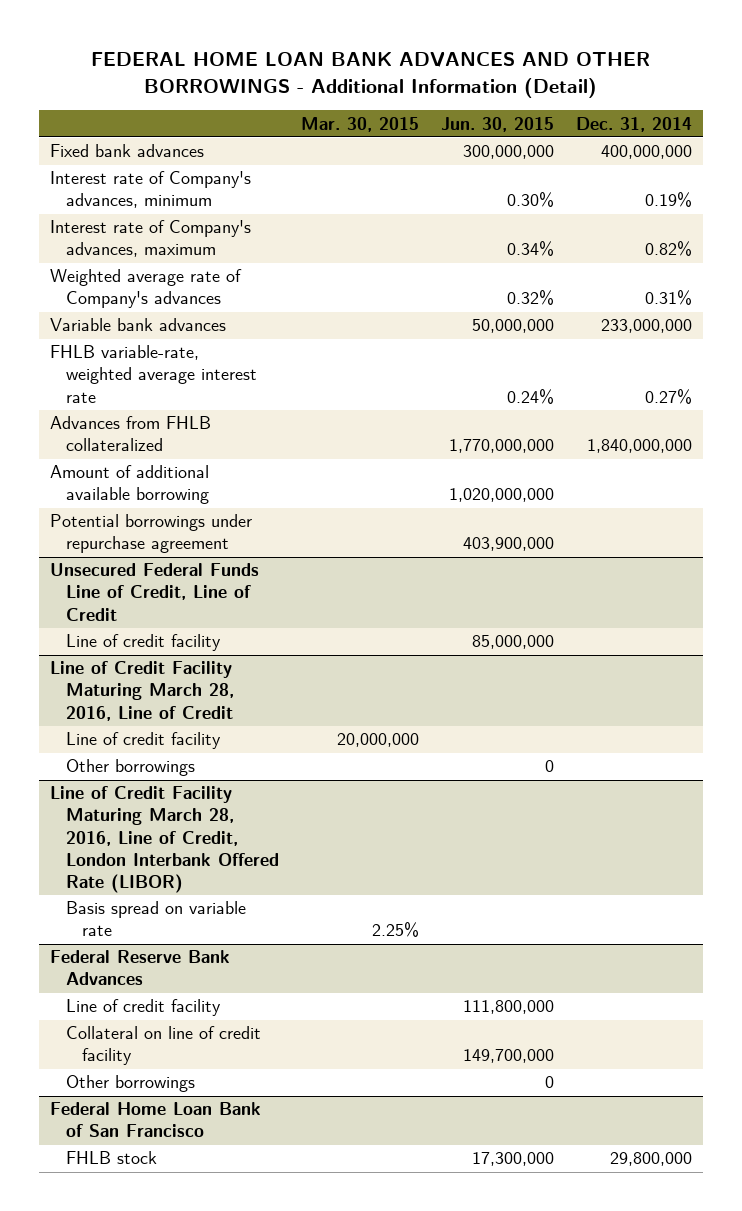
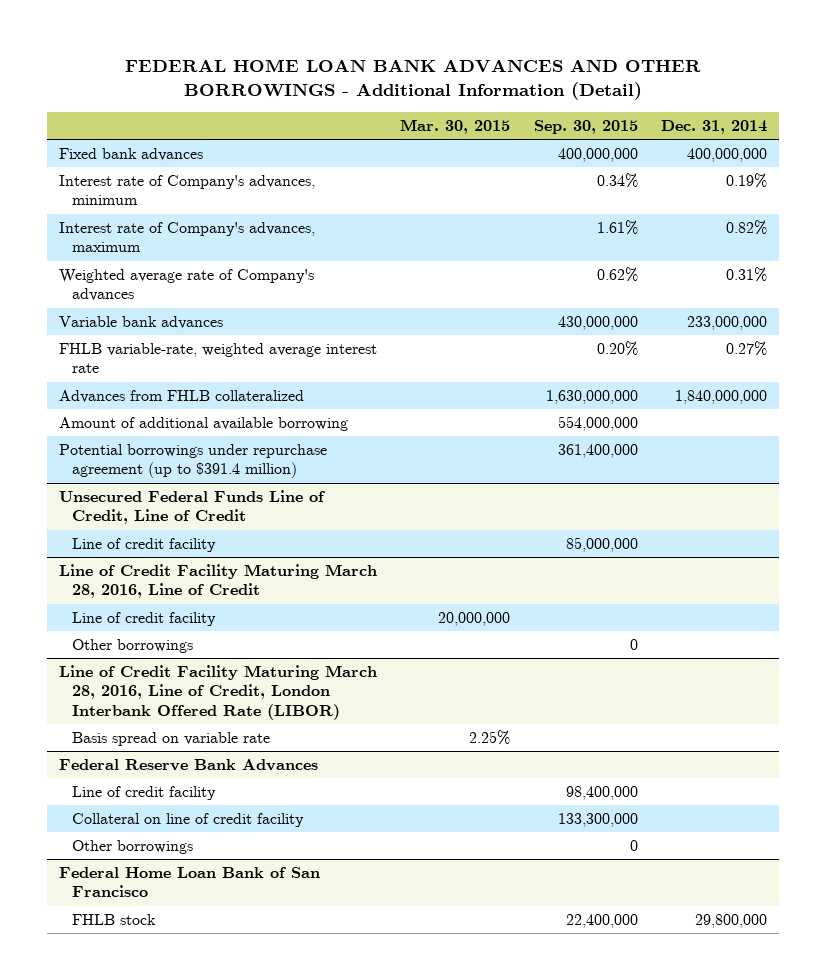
- | Mar. 30, 2015 | Jun. 30, 2015 | Dec. 31, 2014
+ | Mar. 30, 2015 | Sep. 30, 2015 | Dec. 31, 2014
- Potential borrowings under repurchase agreement | | 403,900,000 |
+ Potential borrowings under repurchase agreement (up to $391.4 million) | | 361,400,000 |

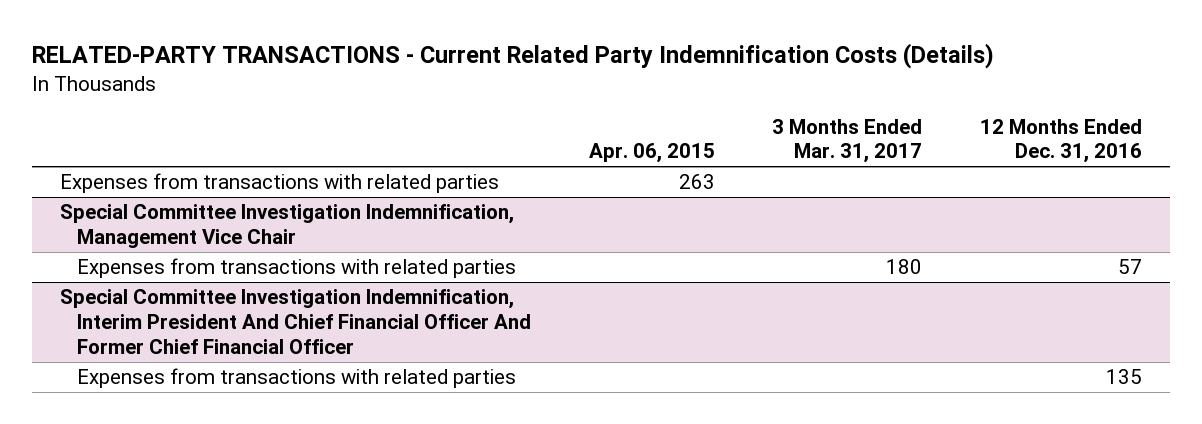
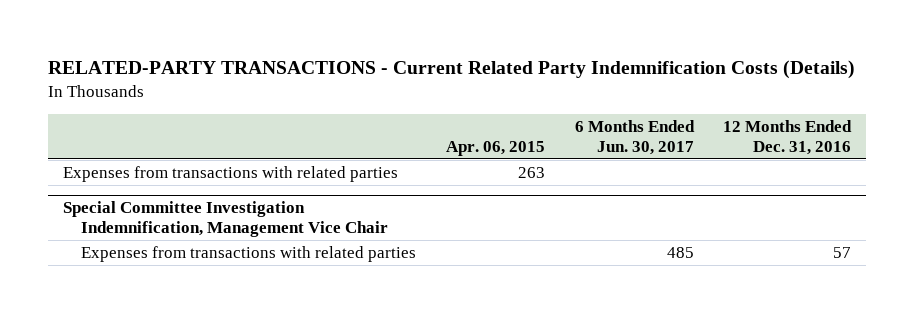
- | Apr. 06, 2015 | 3 Months Ended Mar. 31, 2017 | 12 Months Ended Dec. 31, 2016
+ | Apr. 06, 2015 | 6 Months Ended Jun. 30, 2017 | 12 Months Ended Dec. 31, 2016
- Special Committee Investigation Indemnification, Interim President And Chief Financial Officer And Former Chief Financial Officer
- Expenses from transactions with related parties | | | 135

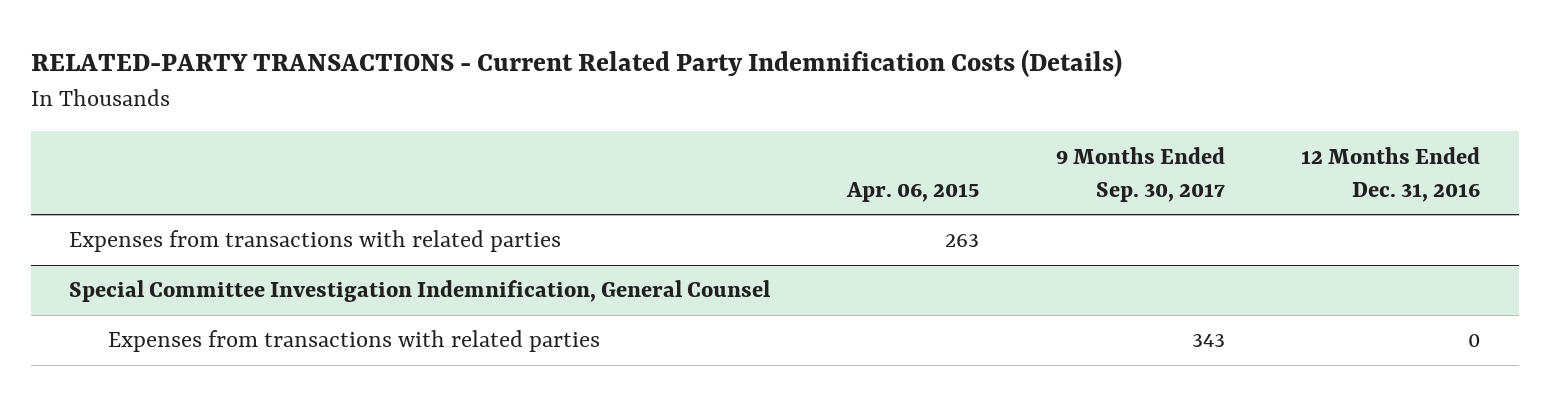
- | Apr. 06, 2015 | 6 Months Ended Jun. 30, 2017 | 12 Months Ended Dec. 31, 2016
+ | Apr. 06, 2015 | 9 Months Ended Sep. 30, 2017 | 12 Months Ended Dec. 31, 2016
- Special Committee Investigation Indemnification, Management Vice Chair
- Expenses from transactions with related parties | | 485 | 57
+ Special Committee Investigation Indemnification, General Counsel
+ Expenses from transactions with related parties | | 343 | 0

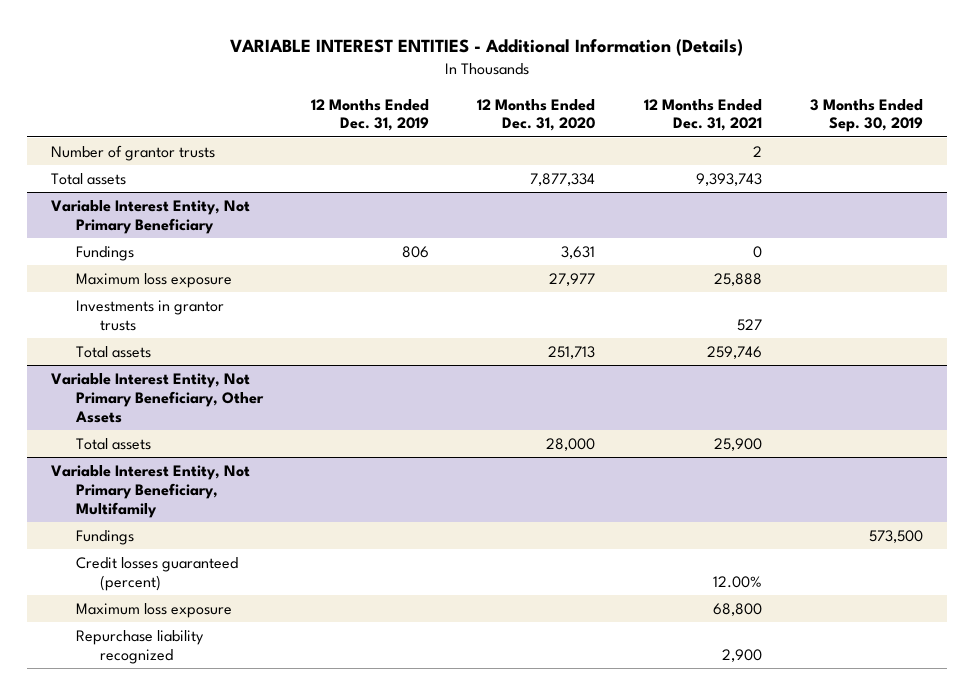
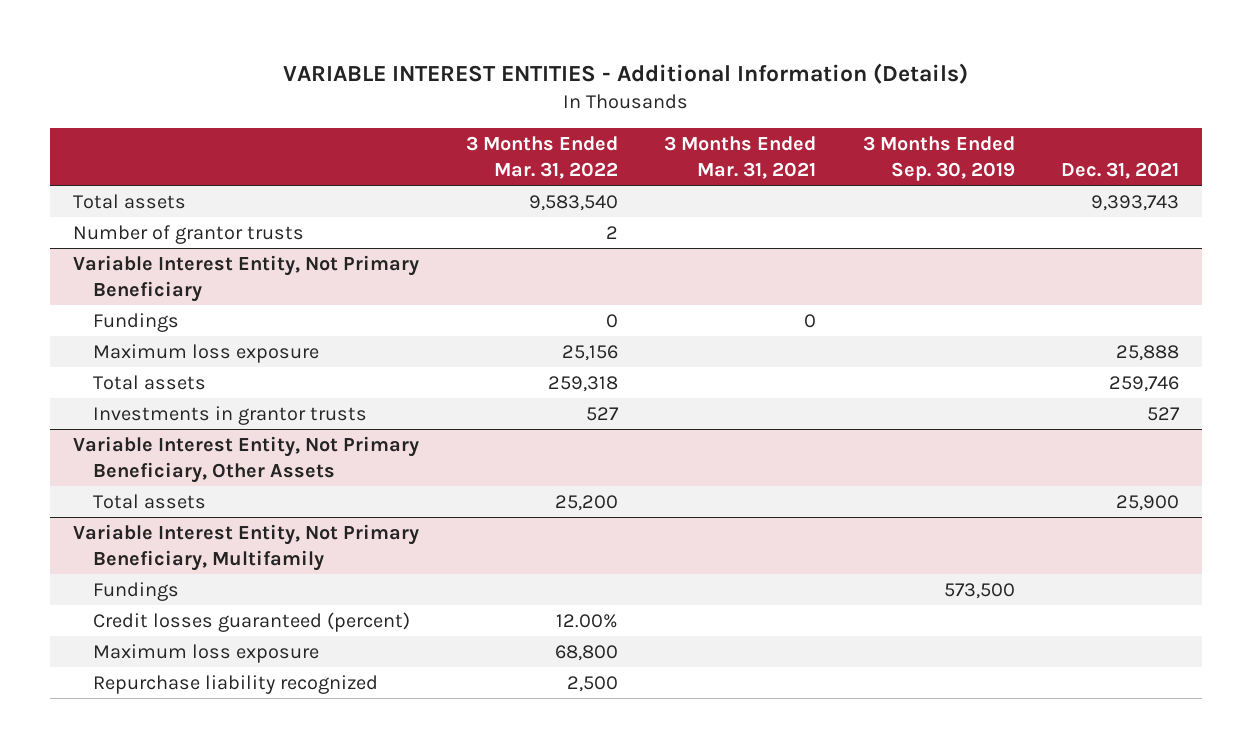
- | 12 Months Ended Dec. 31, 2019 | 12 Months Ended Dec. 31, 2020 | 12 Months Ended Dec. 31, 2021 | 3 Months Ended Sep. 30, 2019
+ | 3 Months Ended Mar. 31, 2022 | 3 Months Ended Mar. 31, 2021 | 3 Months Ended Sep. 30, 2019 | Dec. 31, 2021
moved down: Number of grantor trusts | 2 | | |
@ Variable Interest Entity, Not Primary Beneficiary
moved down: Investments in grantor trusts | 527 | | | 527

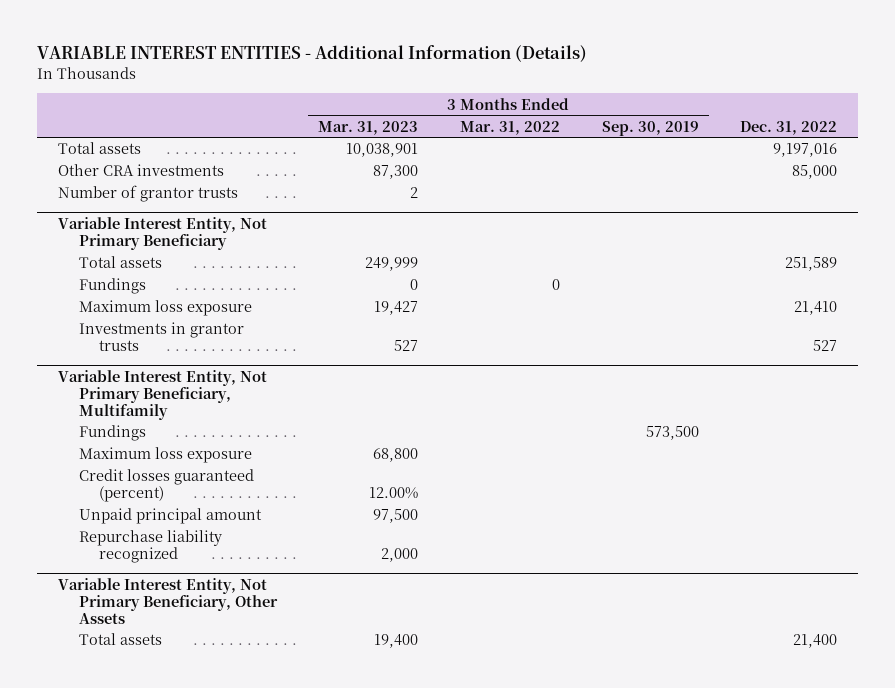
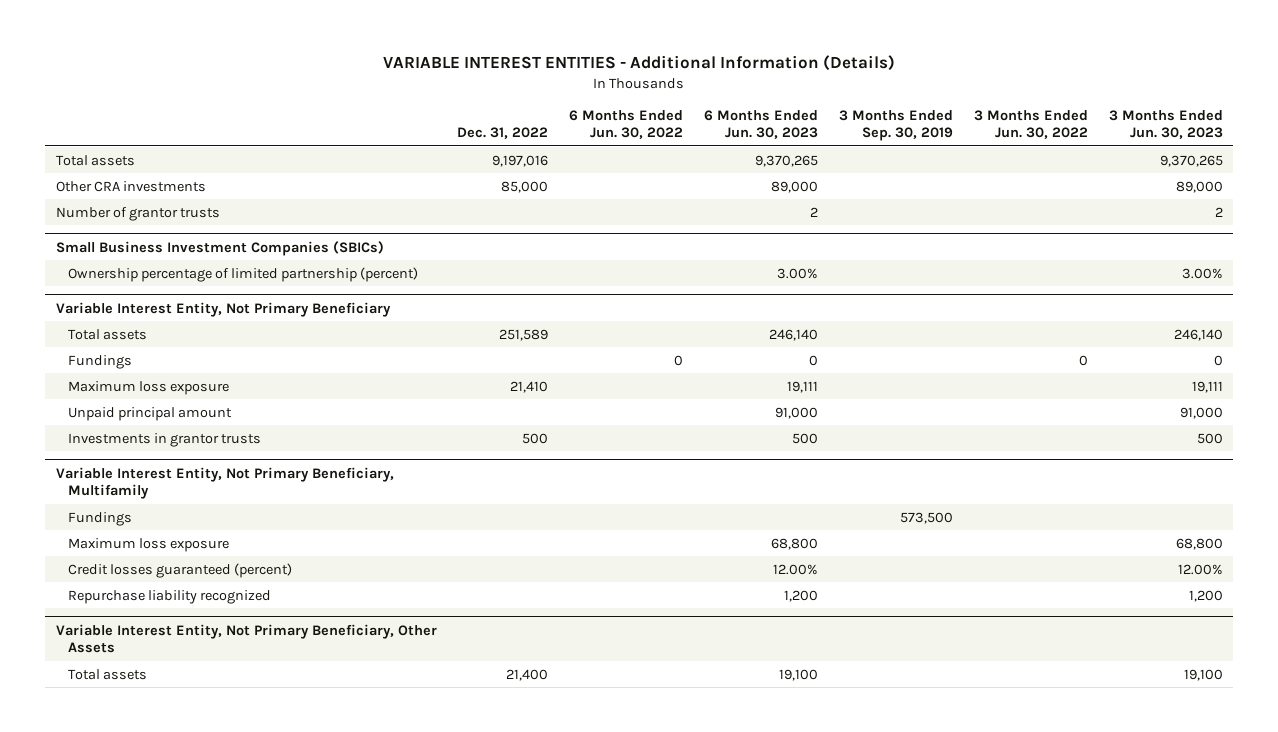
- | 3 Months Ended Mar. 31, 2023 | 3 Months Ended Mar. 31, 2022 | 3 Months Ended Sep. 30, 2019 | Dec. 31, 2022
+ | Dec. 31, 2022 | 6 Months Ended Jun. 30, 2022 | 6 Months Ended Jun. 30, 2023 | 3 Months Ended Sep. 30, 2019 | 3 Months Ended Jun. 30, 2022 | 3 Months Ended Jun. 30, 2023
+ Small Business Investment Companies (SBICs)
+ Ownership percentage of limited partnership (percent) | | | 3.00% | | | 3.00%
@ Variable Interest Entity, Not Primary Beneficiary
- Investments in grantor trusts | 527 | | | 527
+ Unpaid principal amount | | | 91,000 | | | 91,000
+ Investments in grantor trusts | 500 | | 500 | | | 500
@ Variable Interest Entity, Not Primary Beneficiary, Multifamily
- Unpaid principal amount | 97,500 | | |

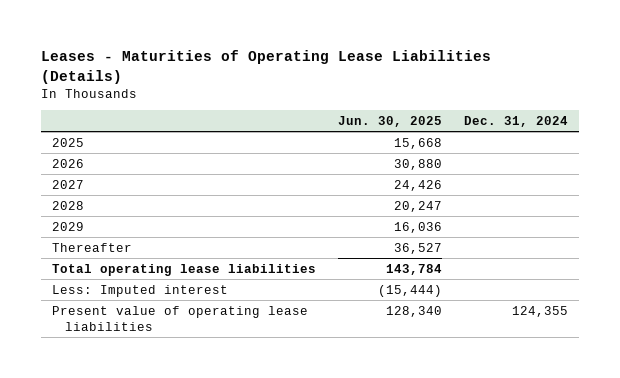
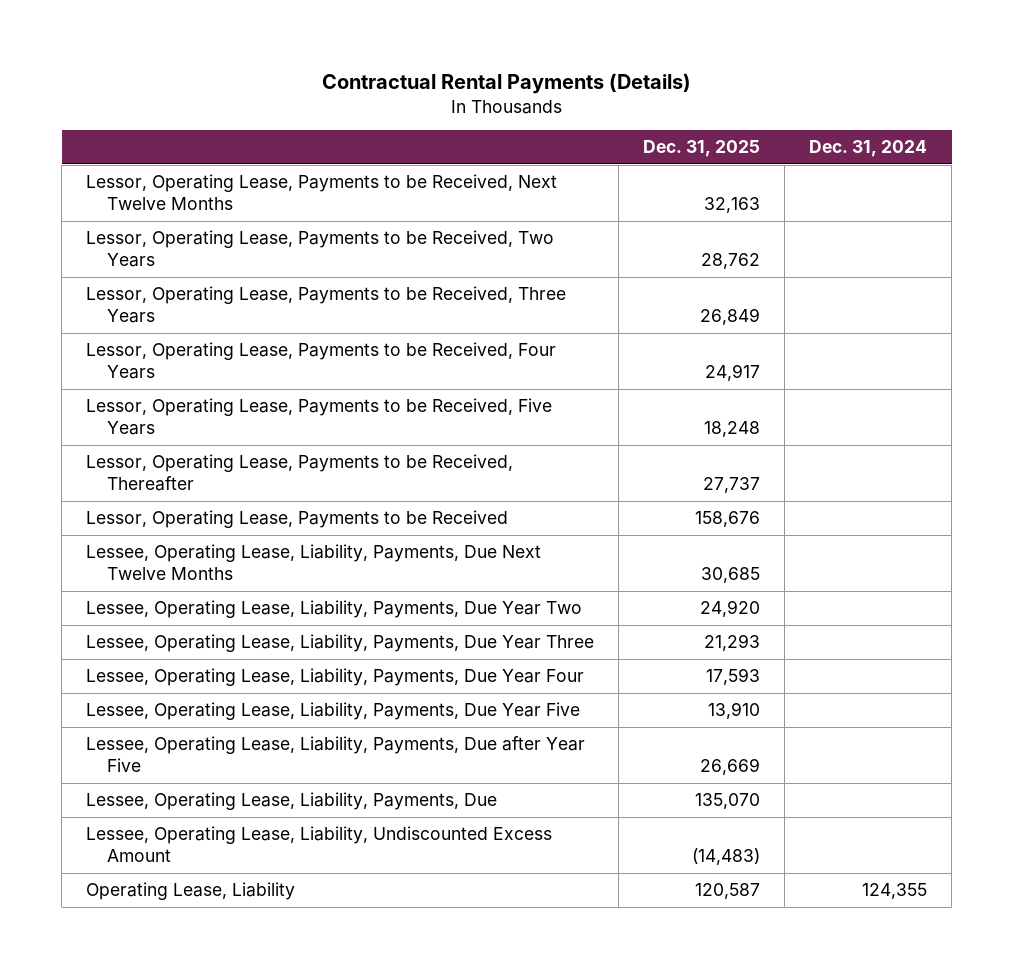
- Leases - Maturities of Operating Lease Liabilities (Details)
+ Contractual Rental Payments (Details)
- | Jun. 30, 2025 | Dec. 31, 2024
+ | Dec. 31, 2025 | Dec. 31, 2024
- 2025 | 15,668 |
- 2026 | 30,880 |
- 2027 | 24,426 |
- 2028 | 20,247 |
- 2029 | 16,036 |
- Thereafter | 36,527 |
- Total operating lease liabilities | 143,784 |
- Less: Imputed interest | (15,444) |
- Present value of operating lease liabilities | 128,340 | 124,355
+ Lessor, Operating Lease, Payments to be Received, Next Twelve Months | 32,163 |
+ Lessor, Operating Lease, Payments to be Received, Two Years | 28,762 |
+ Lessor, Operating Lease, Payments to be Received, Three Years | 26,849 |
+ Lessor, Operating Lease, Payments to be Received, Four Years | 24,917 |
+ Lessor, Operating Lease, Payments to be Received, Five Years | 18,248 |
+ Lessor, Operating Lease, Payments to be Received, Thereafter | 27,737 |
+ Lessor, Operating Lease, Payments to be Received | 158,676 |
+ Lessee, Operating Lease, Liability, Payments, Due Next Twelve Months | 30,685 |
+ Lessee, Operating Lease, Liability, Payments, Due Year Two | 24,920 |
+ Lessee, Operating Lease, Liability, Payments, Due Year Three | 21,293 |
+ Lessee, Operating Lease, Liability, Payments, Due Year Four | 17,593 |
+ Lessee, Operating Lease, Liability, Payments, Due Year Five | 13,910 |
+ Lessee, Operating Lease, Liability, Payments, Due after Year Five | 26,669 |
+ Lessee, Operating Lease, Liability, Payments, Due | 135,070 |
+ Lessee, Operating Lease, Liability, Undiscounted Excess Amount | (14,483) |
+ Operating Lease, Liability | 120,587 | 124,355

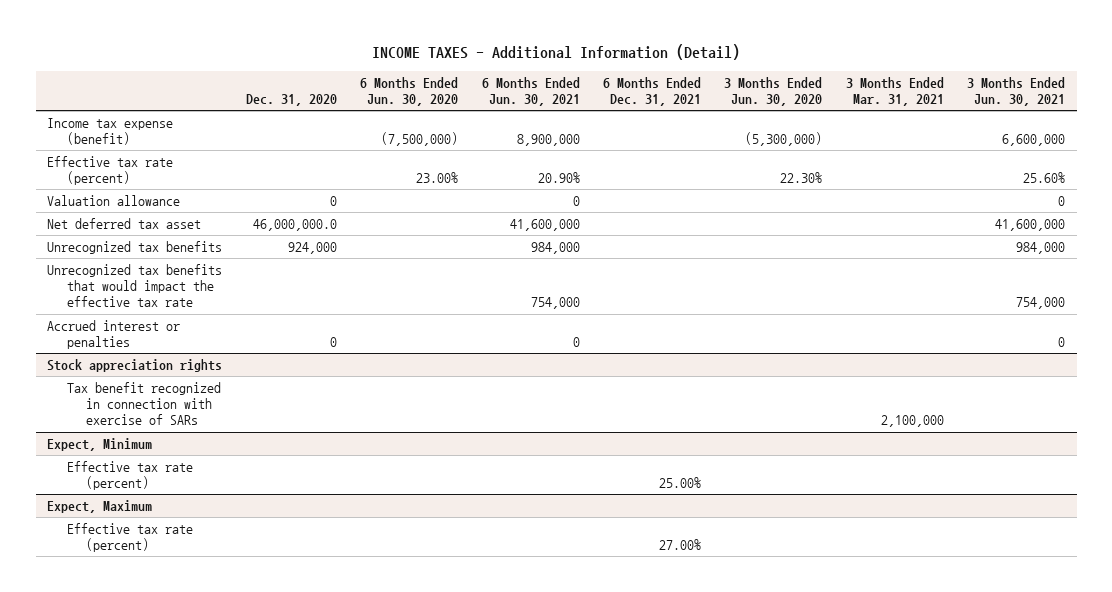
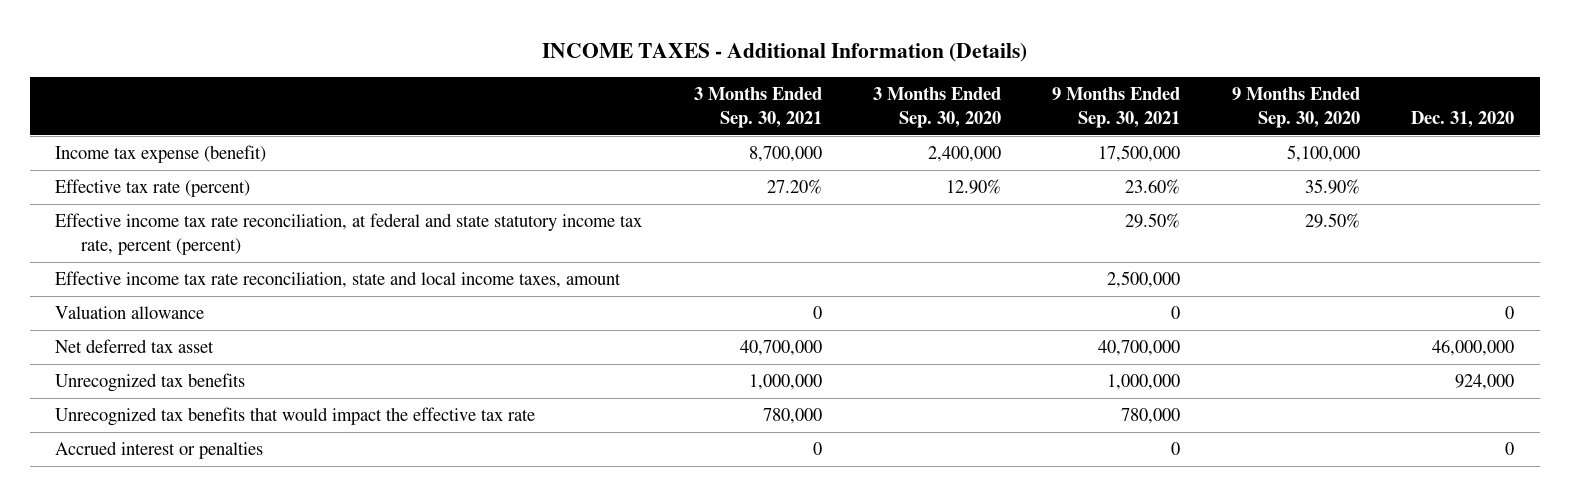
- INCOME TAXES - Additional Information (Detail)
+ INCOME TAXES - Additional Information (Details)
- | Dec. 31, 2020 | 6 Months Ended Jun. 30, 2020 | 6 Months Ended Jun. 30, 2021 | 6 Months Ended Dec. 31, 2021 | 3 Months Ended Jun. 30, 2020 | 3 Months Ended Mar. 31, 2021 | 3 Months Ended Jun. 30, 2021
+ | 3 Months Ended Sep. 30, 2021 | 3 Months Ended Sep. 30, 2020 | 9 Months Ended Sep. 30, 2021 | 9 Months Ended Sep. 30, 2020 | Dec. 31, 2020
+ Effective income tax rate reconciliation, at federal and state statutory income tax rate, percent (percent) | | | 29.50% | 29.50% |
+ Effective income tax rate reconciliation, state and local income taxes, amount | | | 2,500,000 | |
- Net deferred tax asset | 46,000,000.0 | | 41,600,000 | | | | 41,600,000
+ Net deferred tax asset | 40,700,000 | | 40,700,000 | | 46,000,000
- Stock appreciation rights
- Tax benefit recognized in connection with exercise of SARs | | | | | | 2,100,000 |
- Expect, Minimum
- Effective tax rate (percent) | | | | 25.00% | | |
- Expect, Maximum
- Effective tax rate (percent) | | | | 27.00% | | |

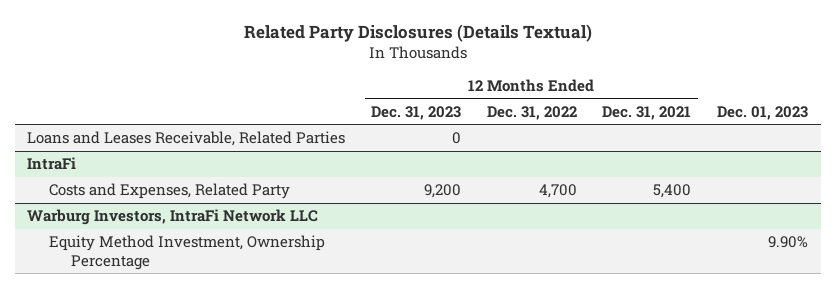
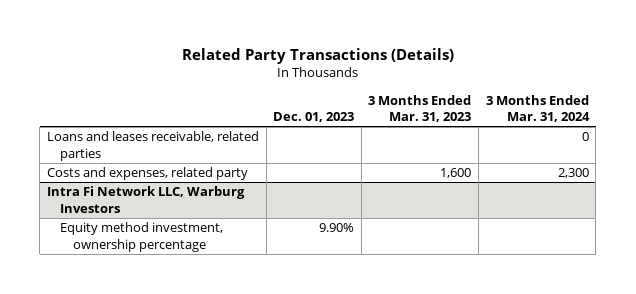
- Related Party Disclosures (Details Textual)
+ Related Party Transactions (Details)
- | 12 Months Ended Dec. 31, 2023 | 12 Months Ended Dec. 31, 2022 | 12 Months Ended Dec. 31, 2021 | Dec. 01, 2023
+ | Dec. 01, 2023 | 3 Months Ended Mar. 31, 2023 | 3 Months Ended Mar. 31, 2024
- Loans and Leases Receivable, Related Parties | 0 | | |
- IntraFi
- Costs and Expenses, Related Party | 9,200 | 4,700 | 5,400 |
- Warburg Investors, IntraFi Network LLC
- Equity Method Investment, Ownership Percentage | | | | 9.90%
+ Loans and leases receivable, related parties | | | 0
+ Costs and expenses, related party | | 1,600 | 2,300
+ Intra Fi Network LLC, Warburg Investors
+ Equity method investment, ownership percentage | 9.90% | |

